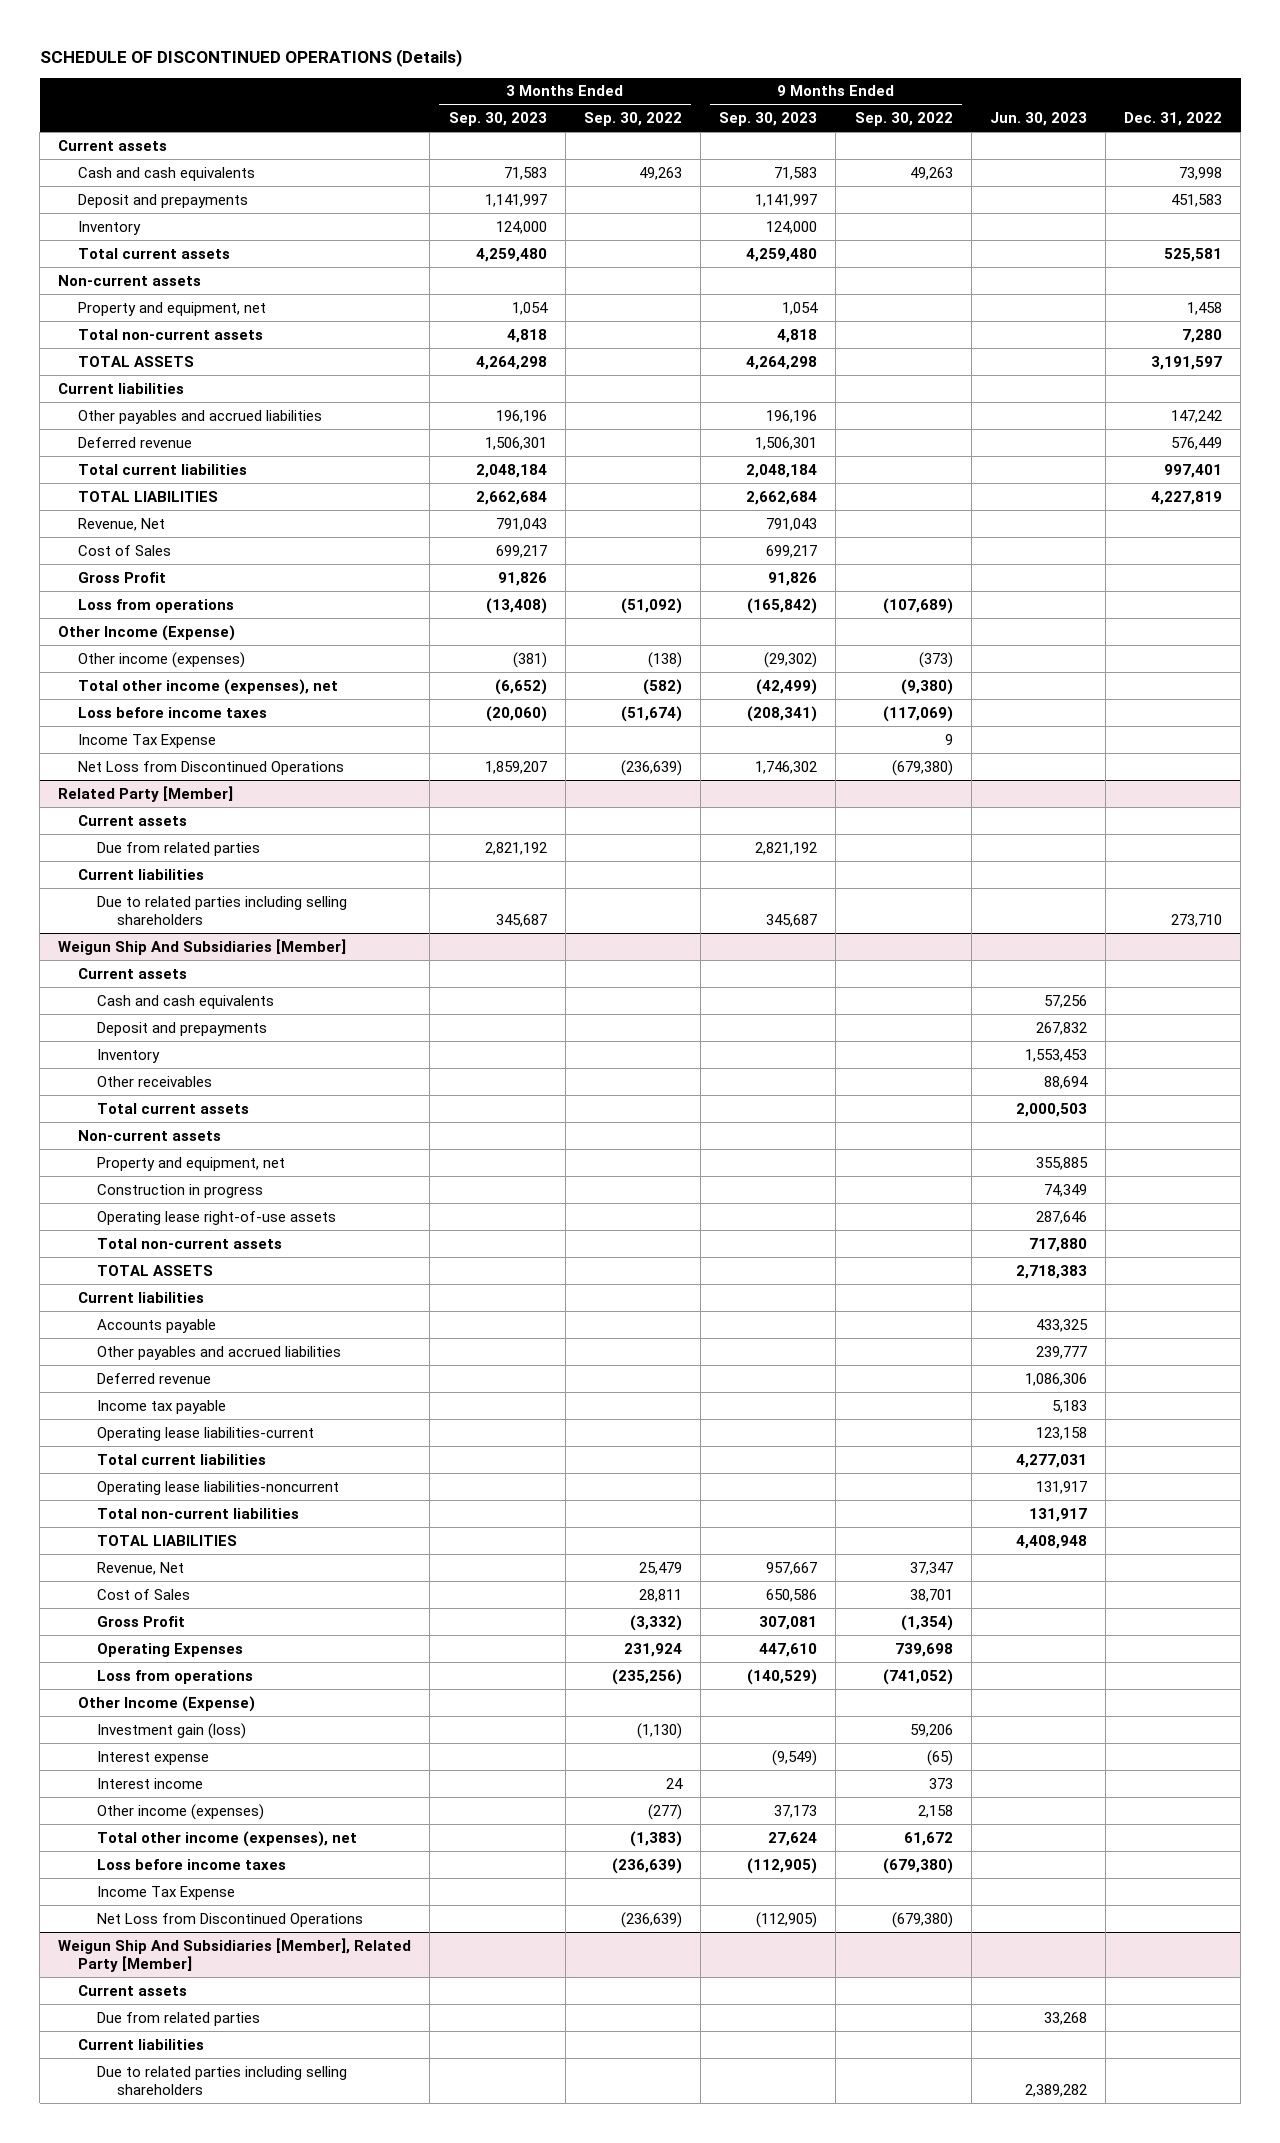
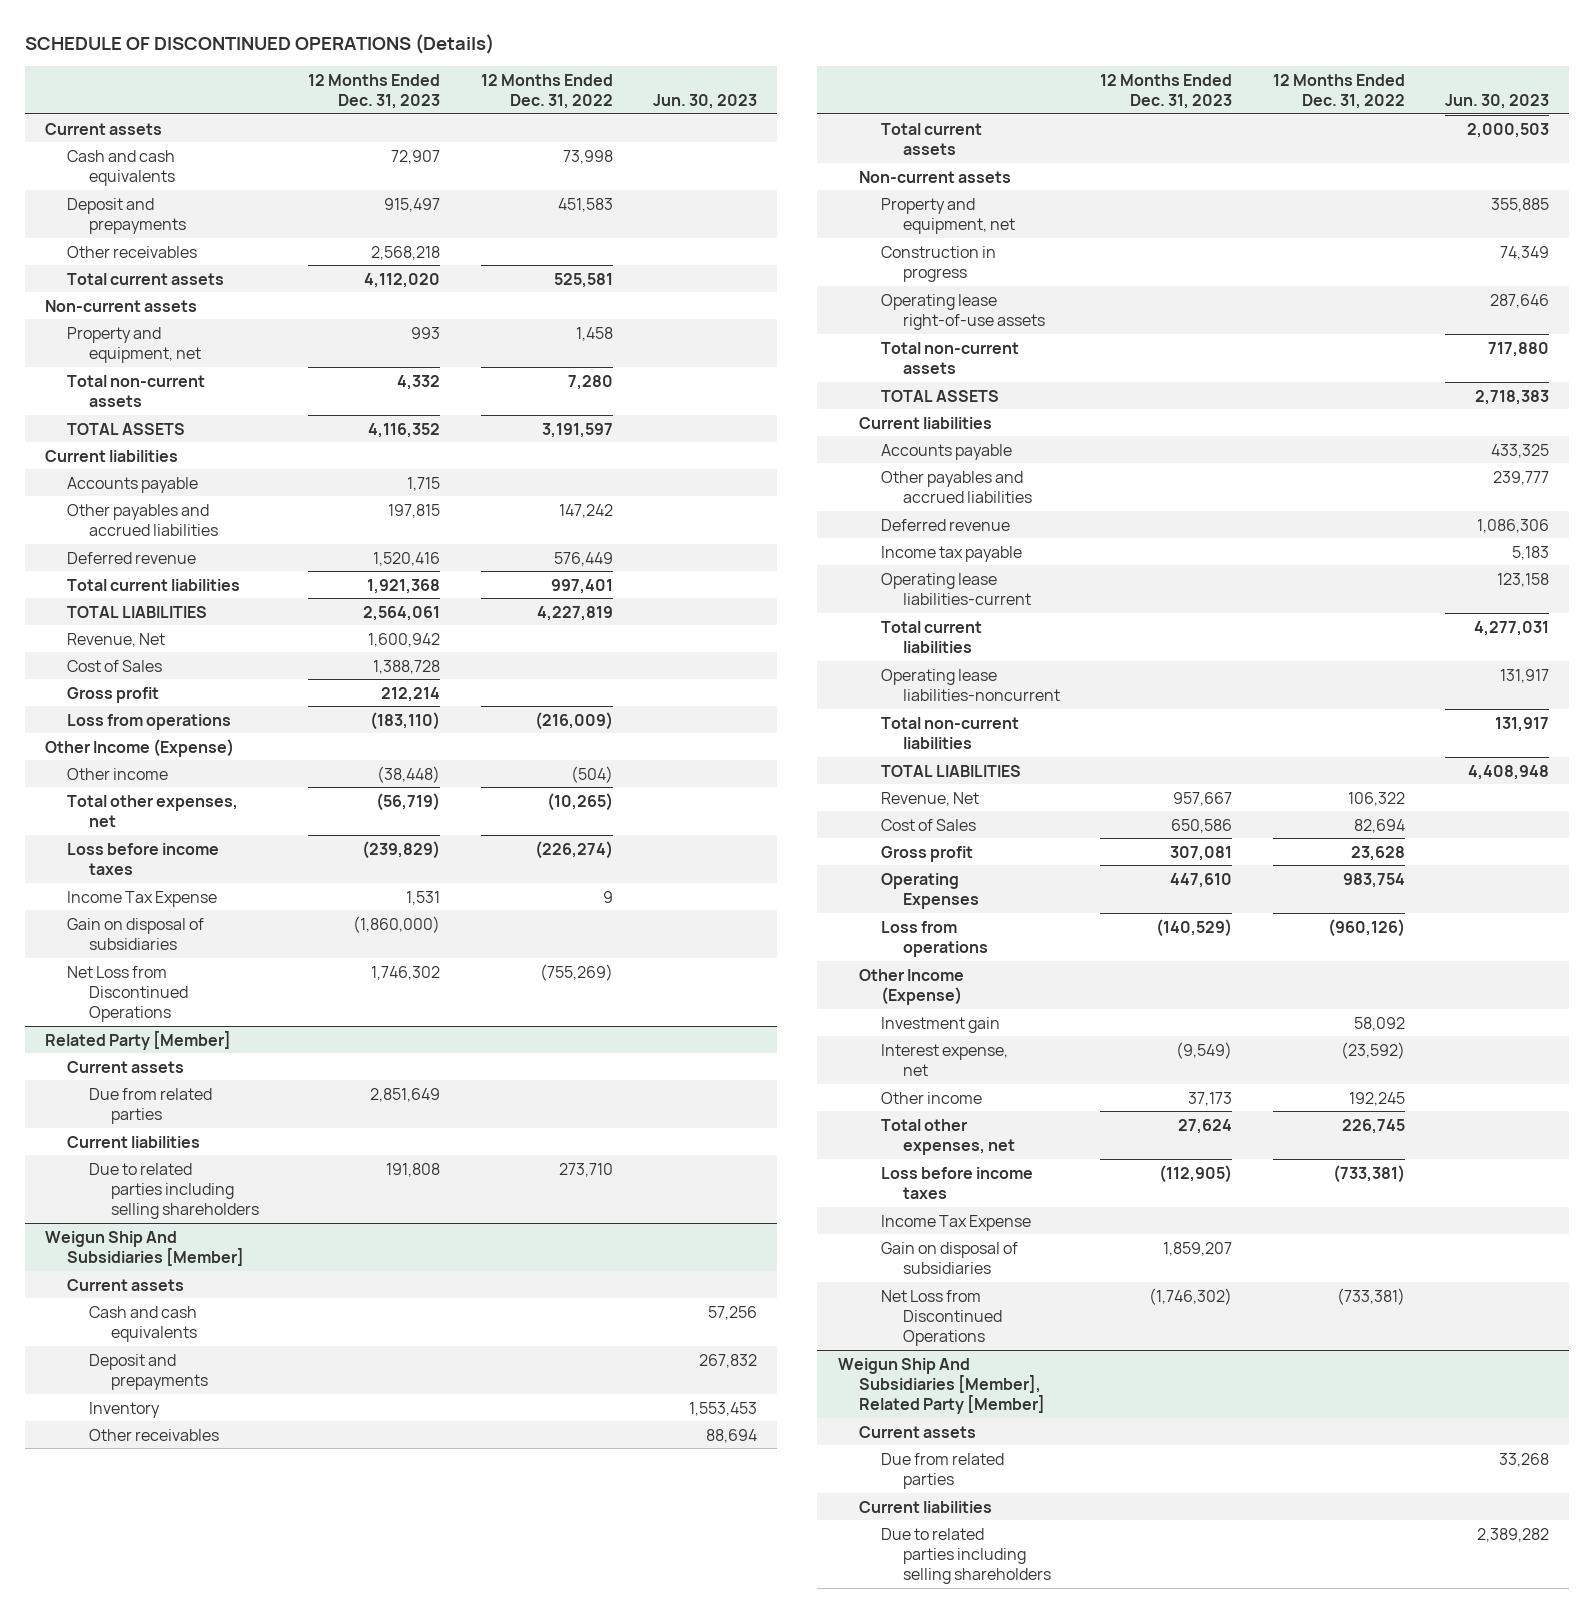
- | 3 Months Ended Sep. 30, 2023 | 3 Months Ended Sep. 30, 2022 | 9 Months Ended Sep. 30, 2023 | 9 Months Ended Sep. 30, 2022 | Jun. 30, 2023 | Dec. 31, 2022
+ | 12 Months Ended Dec. 31, 2023 | 12 Months Ended Dec. 31, 2022 | Jun. 30, 2023
- Inventory | 124,000 | | 124,000 | | |
+ Other receivables | 2,568,218 | |
+ Accounts payable | 1,715 | |
- Gross Profit | 91,826 | | 91,826 | | |
+ Gross profit | 212,214 | |
- Other income (expenses) | (381) | (138) | (29,302) | (373) | |
- Total other income (expenses), net | (6,652) | (582) | (42,499) | (9,380) | |
+ Other income | (38,448) | (504) |
+ Total other expenses, net | (56,719) | (10,265) |
+ Gain on disposal of subsidiaries | (1,860,000) | |
@ Weigun Ship And Subsidiaries [Member]
- Gross Profit | | (3,332) | 307,081 | (1,354) | |
+ Gross profit | 307,081 | 23,628 |
- Investment gain (loss) | | (1,130) | | 59,206 | |
- Interest expense | | | (9,549) | (65) | |
- Interest income | | 24 | | 373 | |
- Other income (expenses) | | (277) | 37,173 | 2,158 | |
- Total other income (expenses), net | | (1,383) | 27,624 | 61,672 | |
+ Investment gain | | 58,092 |
+ Interest expense, net | (9,549) | (23,592) |
+ Other income | 37,173 | 192,245 |
+ Total other expenses, net | 27,624 | 226,745 |
+ Gain on disposal of subsidiaries | 1,859,207 | |

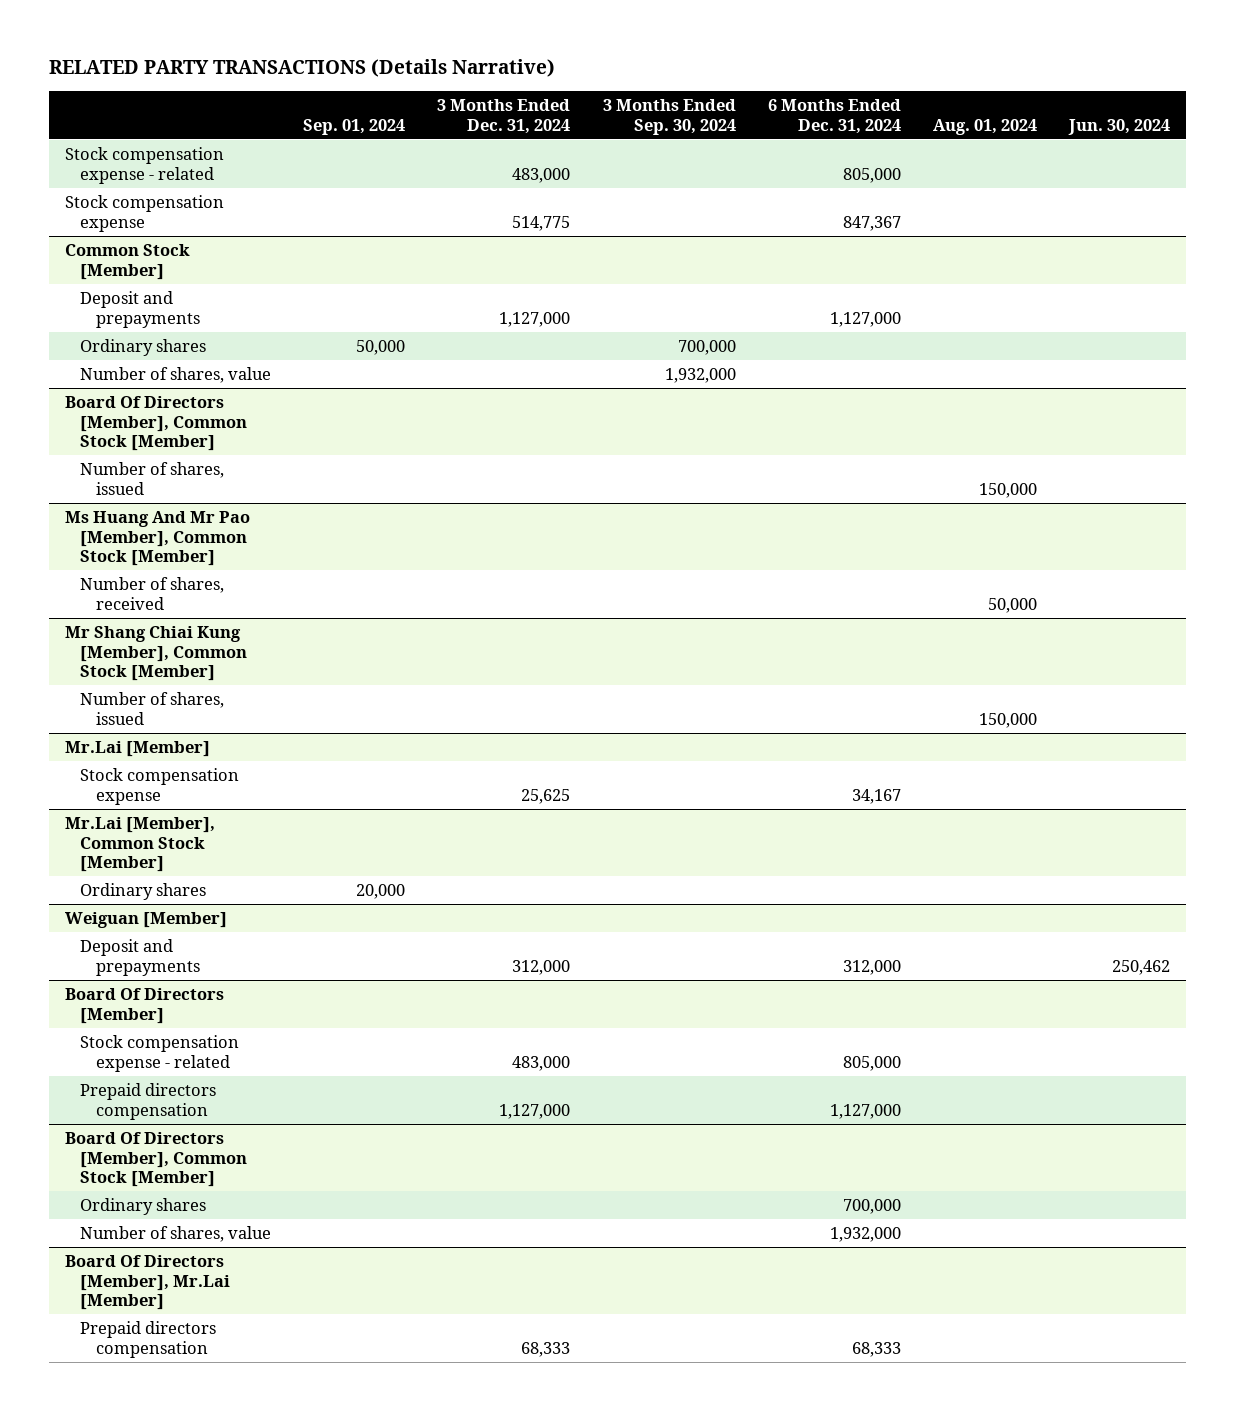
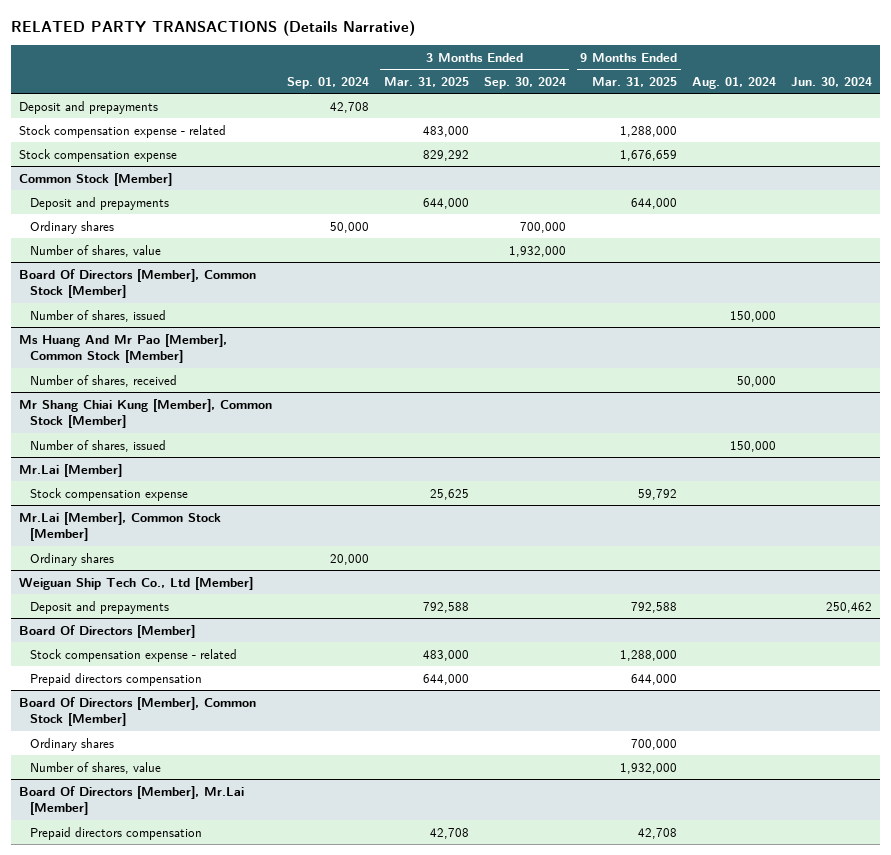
- | Sep. 01, 2024 | 3 Months Ended Dec. 31, 2024 | 3 Months Ended Sep. 30, 2024 | 6 Months Ended Dec. 31, 2024 | Aug. 01, 2024 | Jun. 30, 2024
+ | Sep. 01, 2024 | 3 Months Ended Mar. 31, 2025 | 3 Months Ended Sep. 30, 2024 | 9 Months Ended Mar. 31, 2025 | Aug. 01, 2024 | Jun. 30, 2024
+ Deposit and prepayments | 42,708 | | | | |
- Weiguan [Member]
+ Weiguan Ship Tech Co., Ltd [Member]

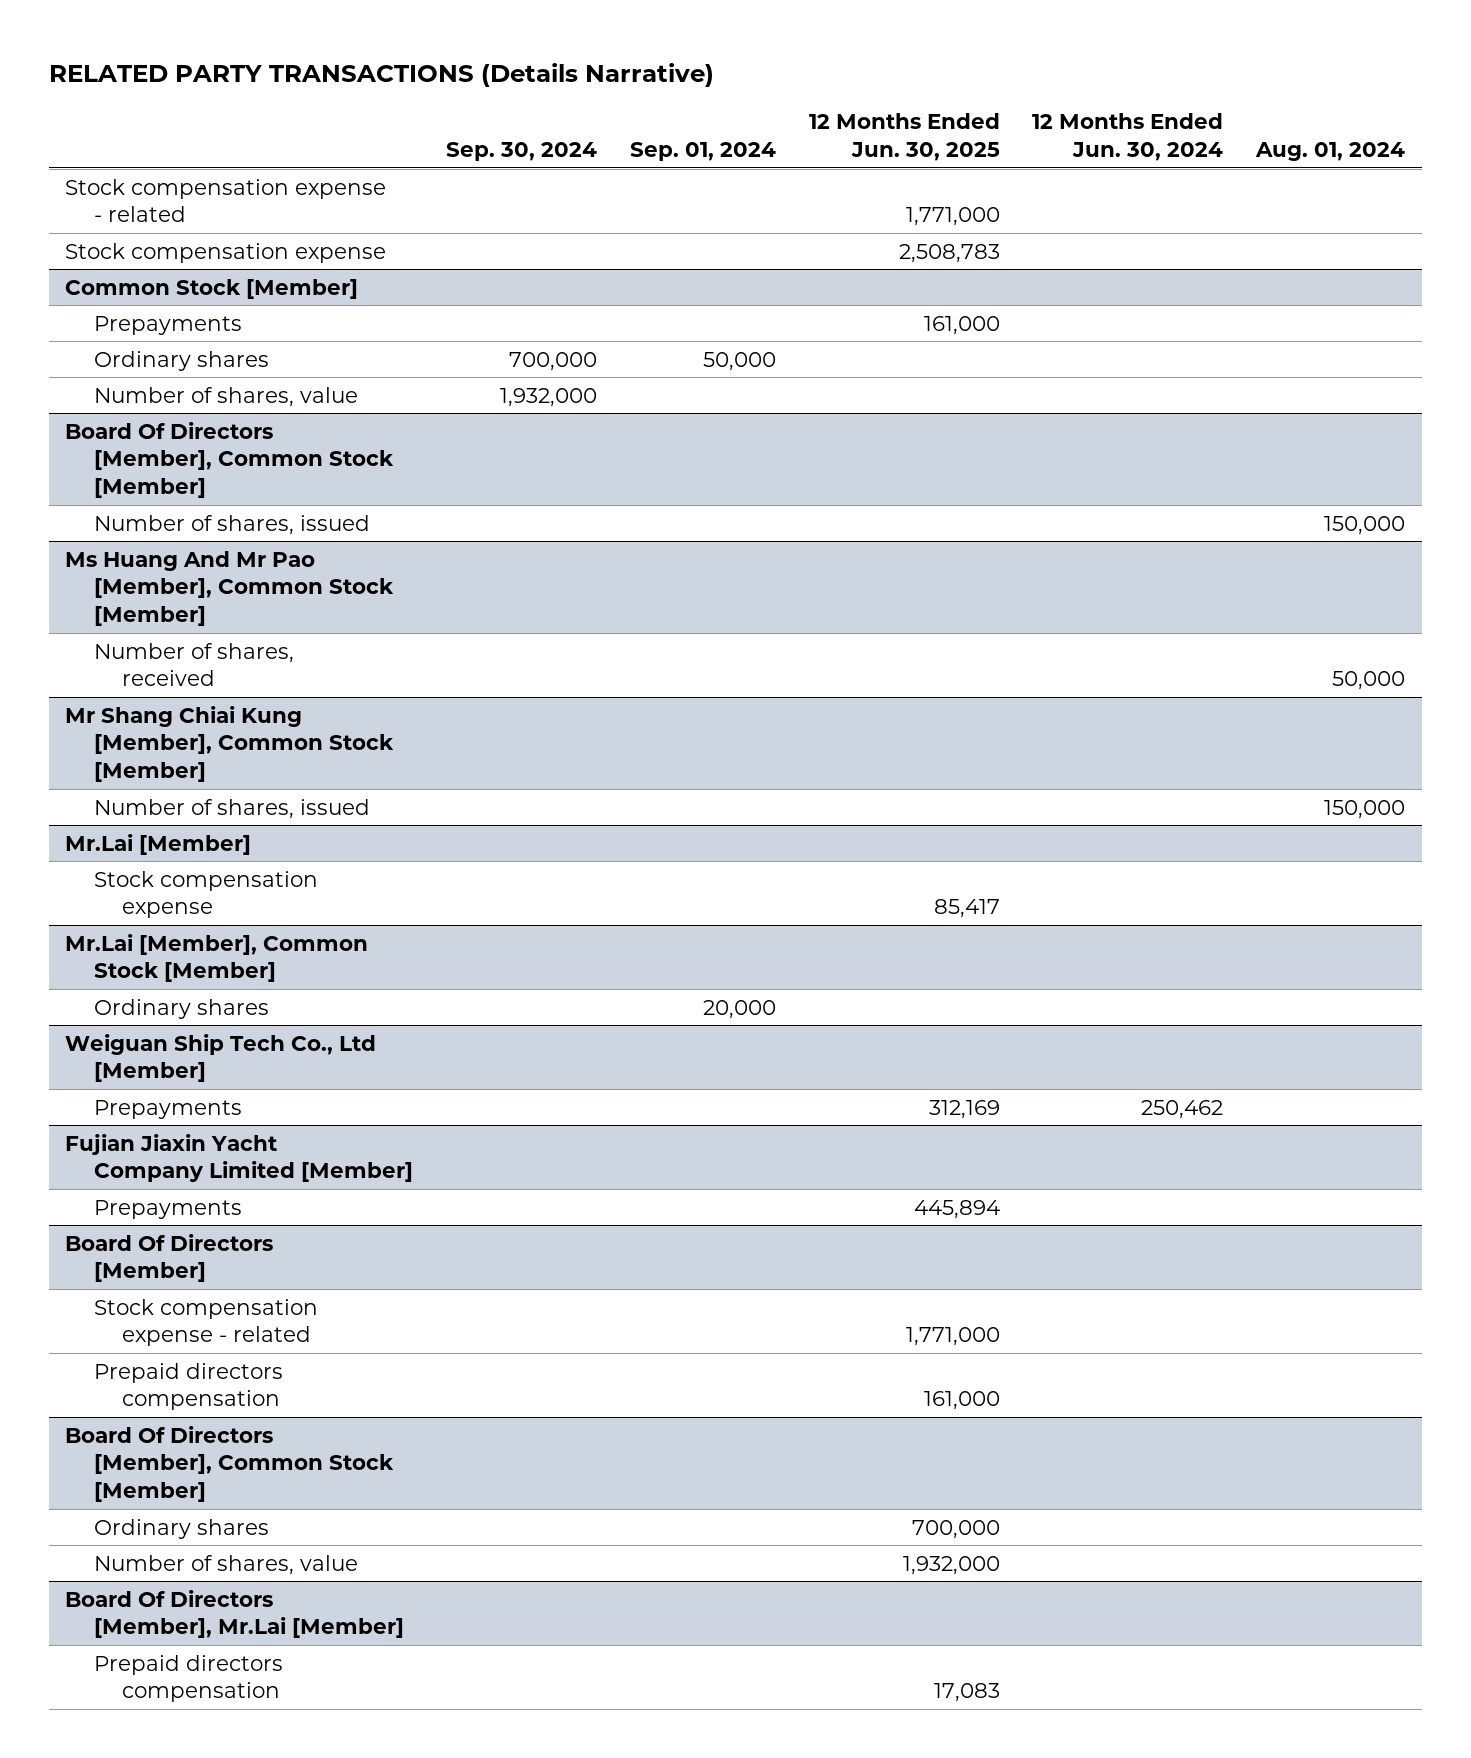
- | Sep. 01, 2024 | 3 Months Ended Mar. 31, 2025 | 3 Months Ended Sep. 30, 2024 | 9 Months Ended Mar. 31, 2025 | Aug. 01, 2024 | Jun. 30, 2024
+ | Sep. 30, 2024 | Sep. 01, 2024 | 12 Months Ended Jun. 30, 2025 | 12 Months Ended Jun. 30, 2024 | Aug. 01, 2024
- Deposit and prepayments | 42,708 | | | | |
@ Common Stock [Member]
- Deposit and prepayments | | 644,000 | | 644,000 | |
+ Prepayments | | | 161,000 | |
@ Weiguan Ship Tech Co., Ltd [Member]
- Deposit and prepayments | | 792,588 | | 792,588 | | 250,462
+ Prepayments | | | 312,169 | 250,462 |
+ Fujian Jiaxin Yacht Company Limited [Member]
+ Prepayments | | | 445,894 | |

